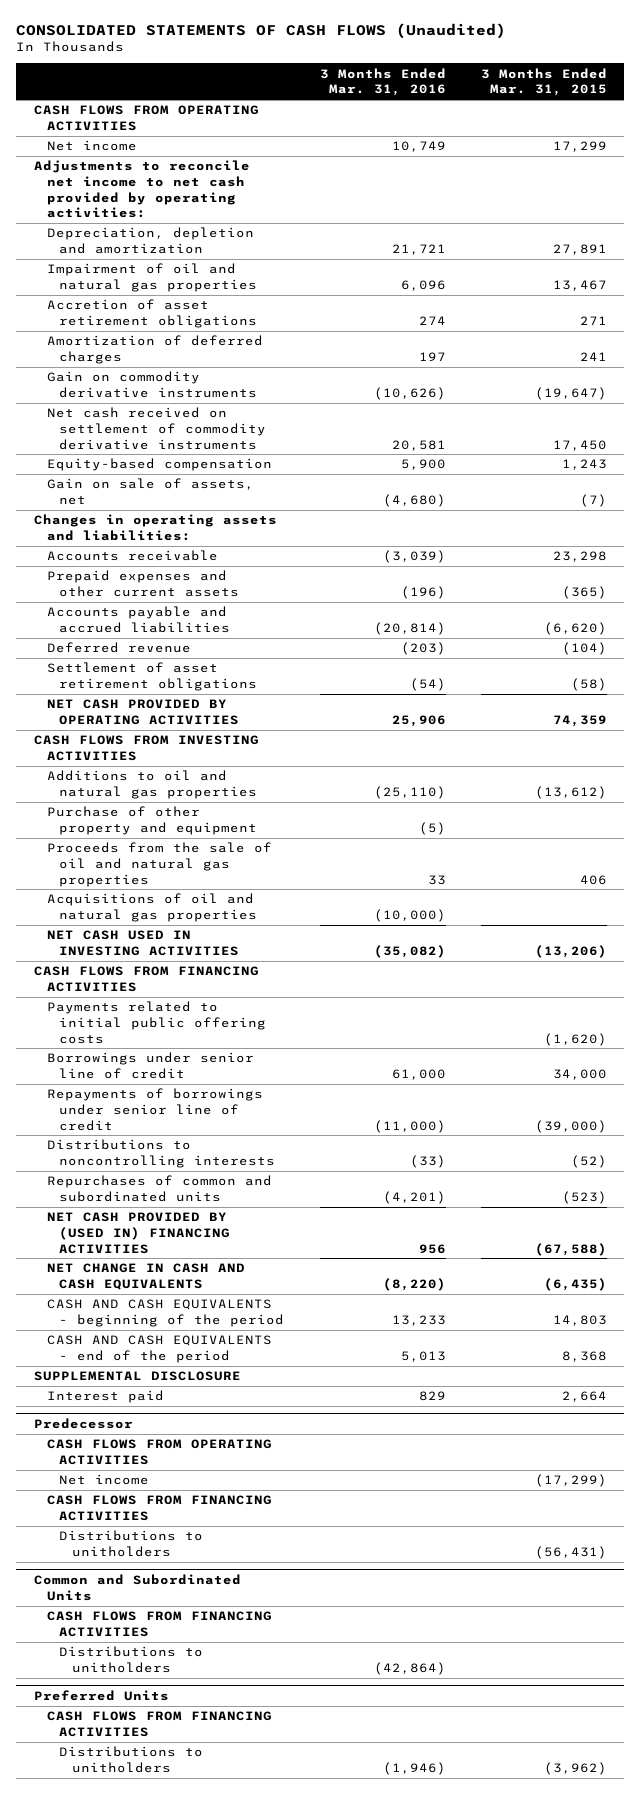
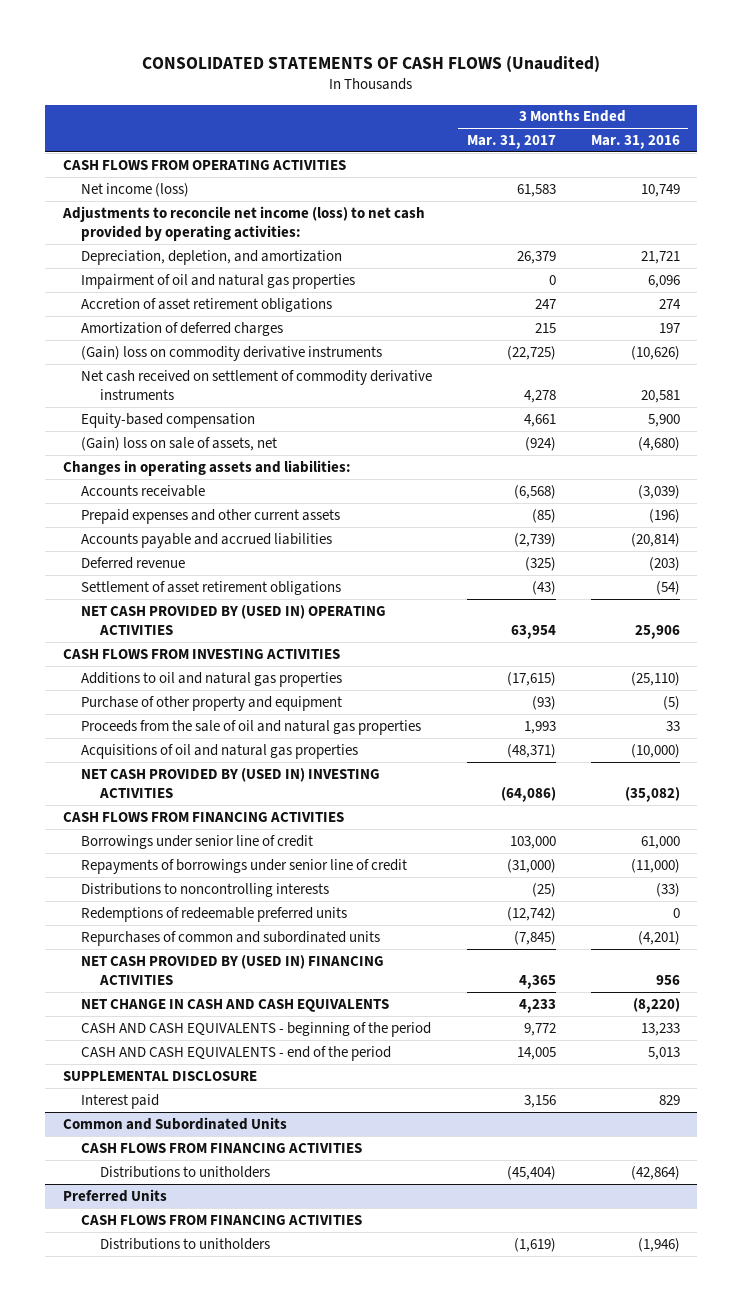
- | 3 Months Ended Mar. 31, 2016 | 3 Months Ended Mar. 31, 2015
+ | 3 Months Ended Mar. 31, 2017 | 3 Months Ended Mar. 31, 2016
- Net income | 10,749 | 17,299
- Adjustments to reconcile net income to net cash provided by operating activities:
- Depreciation, depletion and amortization | 21,721 | 27,891
+ Net income (loss) | 61,583 | 10,749
+ Adjustments to reconcile net income (loss) to net cash provided by operating activities:
+ Depreciation, depletion, and amortization | 26,379 | 21,721
- Gain on commodity derivative instruments | (10,626) | (19,647)
+ (Gain) loss on commodity derivative instruments | (22,725) | (10,626)
- Gain on sale of assets, net | (4,680) | (7)
+ (Gain) loss on sale of assets, net | (924) | (4,680)
- NET CASH PROVIDED BY OPERATING ACTIVITIES | 25,906 | 74,359
+ NET CASH PROVIDED BY (USED IN) OPERATING ACTIVITIES | 63,954 | 25,906
- NET CASH USED IN INVESTING ACTIVITIES | (35,082) | (13,206)
+ NET CASH PROVIDED BY (USED IN) INVESTING ACTIVITIES | (64,086) | (35,082)
- Payments related to initial public offering costs | | (1,620)
+ Redemptions of redeemable preferred units | (12,742) | 0
- Predecessor
- CASH FLOWS FROM OPERATING ACTIVITIES
- Net income | | (17,299)
- CASH FLOWS FROM FINANCING ACTIVITIES
- Distributions to unitholders | | (56,431)

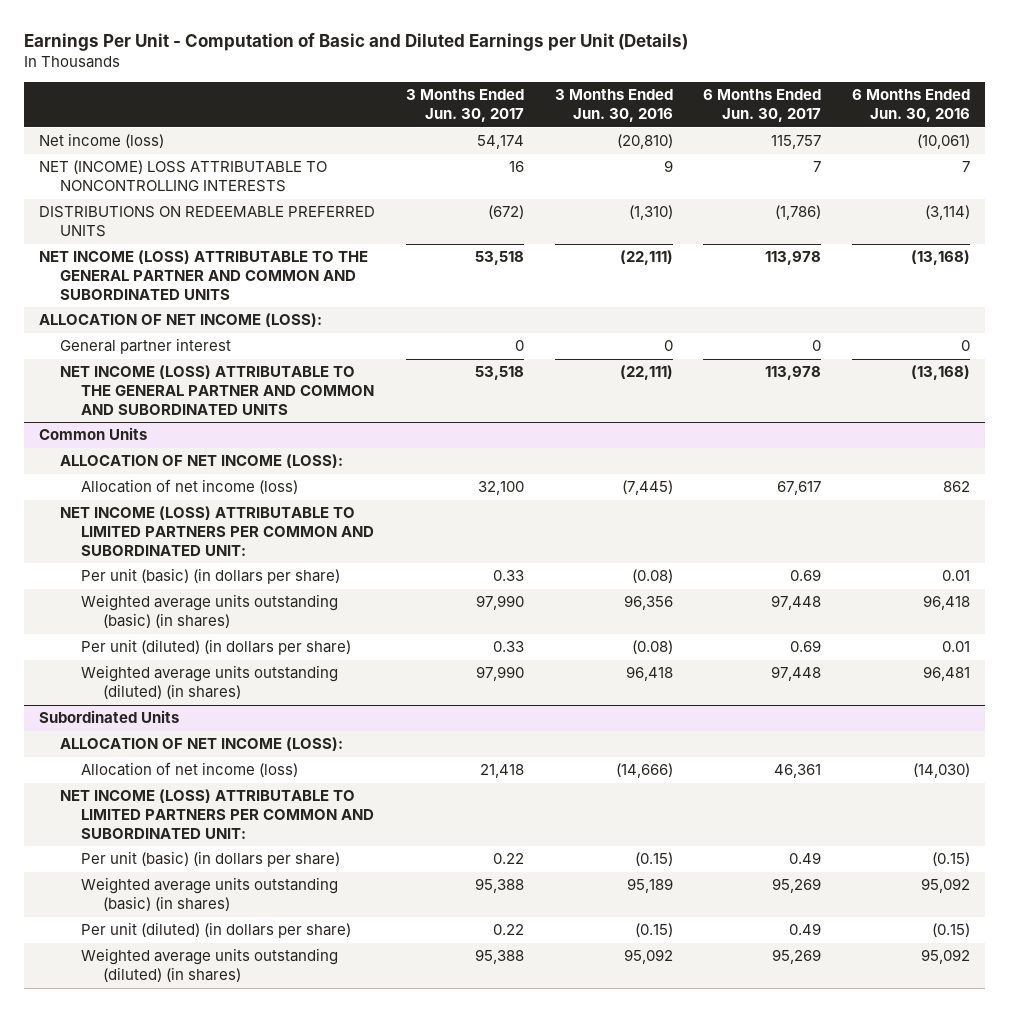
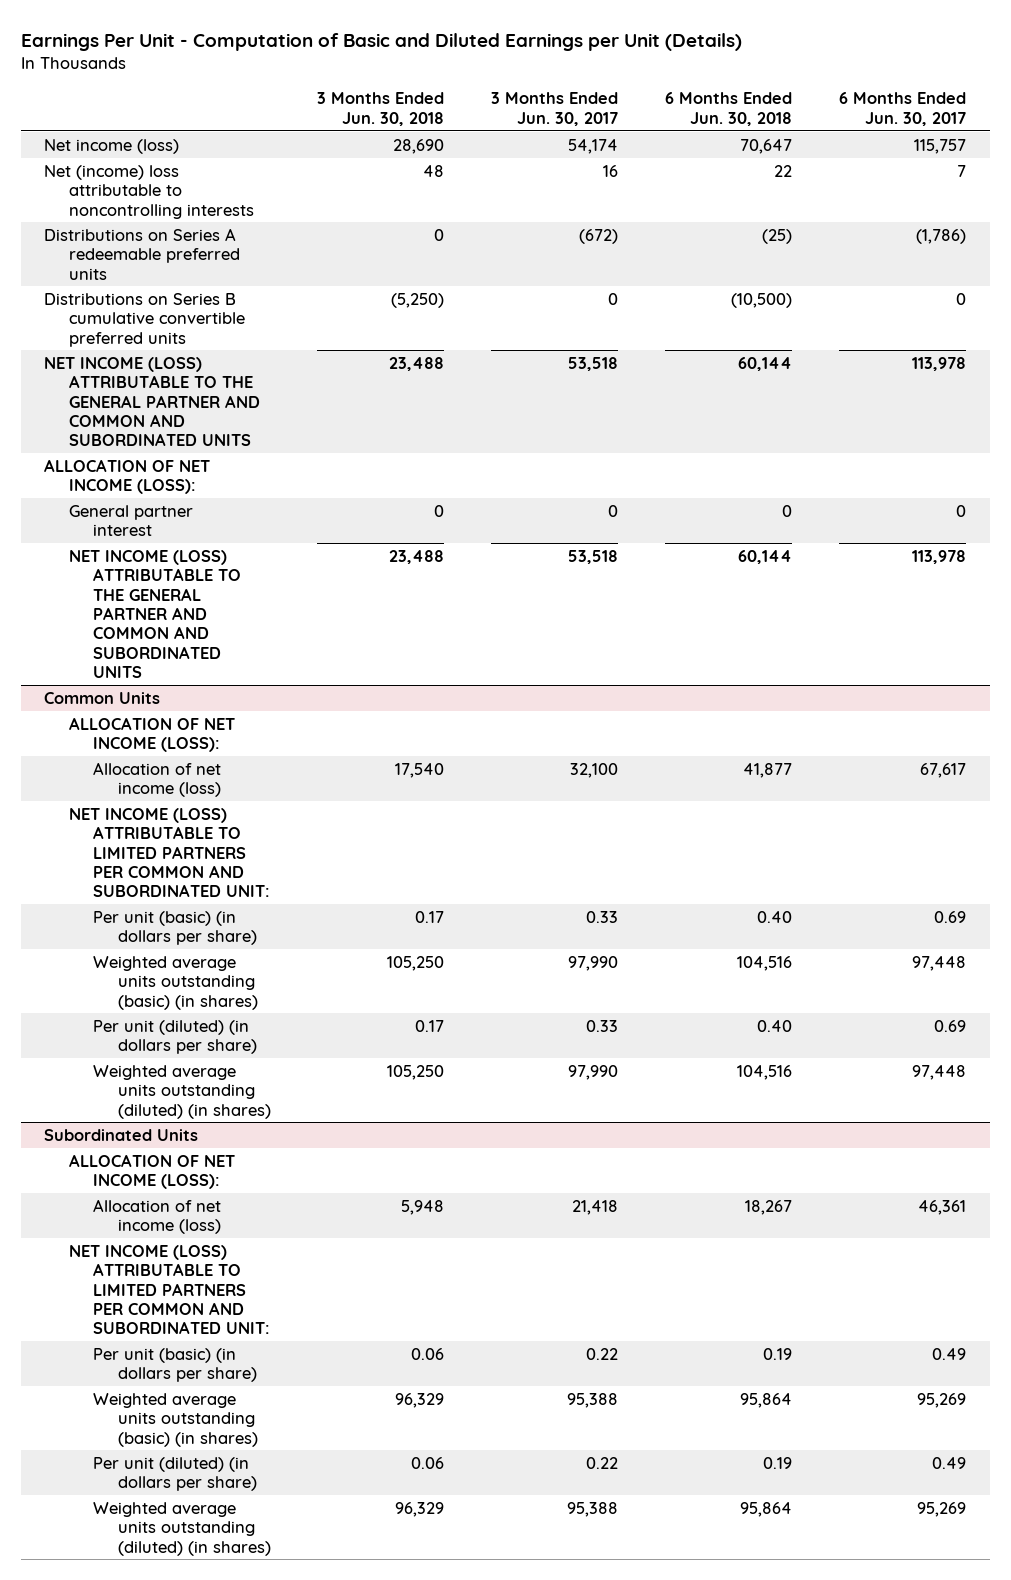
- | 3 Months Ended Jun. 30, 2017 | 3 Months Ended Jun. 30, 2016 | 6 Months Ended Jun. 30, 2017 | 6 Months Ended Jun. 30, 2016
+ | 3 Months Ended Jun. 30, 2018 | 3 Months Ended Jun. 30, 2017 | 6 Months Ended Jun. 30, 2018 | 6 Months Ended Jun. 30, 2017
- NET (INCOME) LOSS ATTRIBUTABLE TO NONCONTROLLING INTERESTS | 16 | 9 | 7 | 7
- DISTRIBUTIONS ON REDEEMABLE PREFERRED UNITS | (672) | (1,310) | (1,786) | (3,114)
+ Net (income) loss attributable to noncontrolling interests | 48 | 16 | 22 | 7
+ Distributions on Series A redeemable preferred units | 0 | (672) | (25) | (1,786)
+ Distributions on Series B cumulative convertible preferred units | (5,250) | 0 | (10,500) | 0

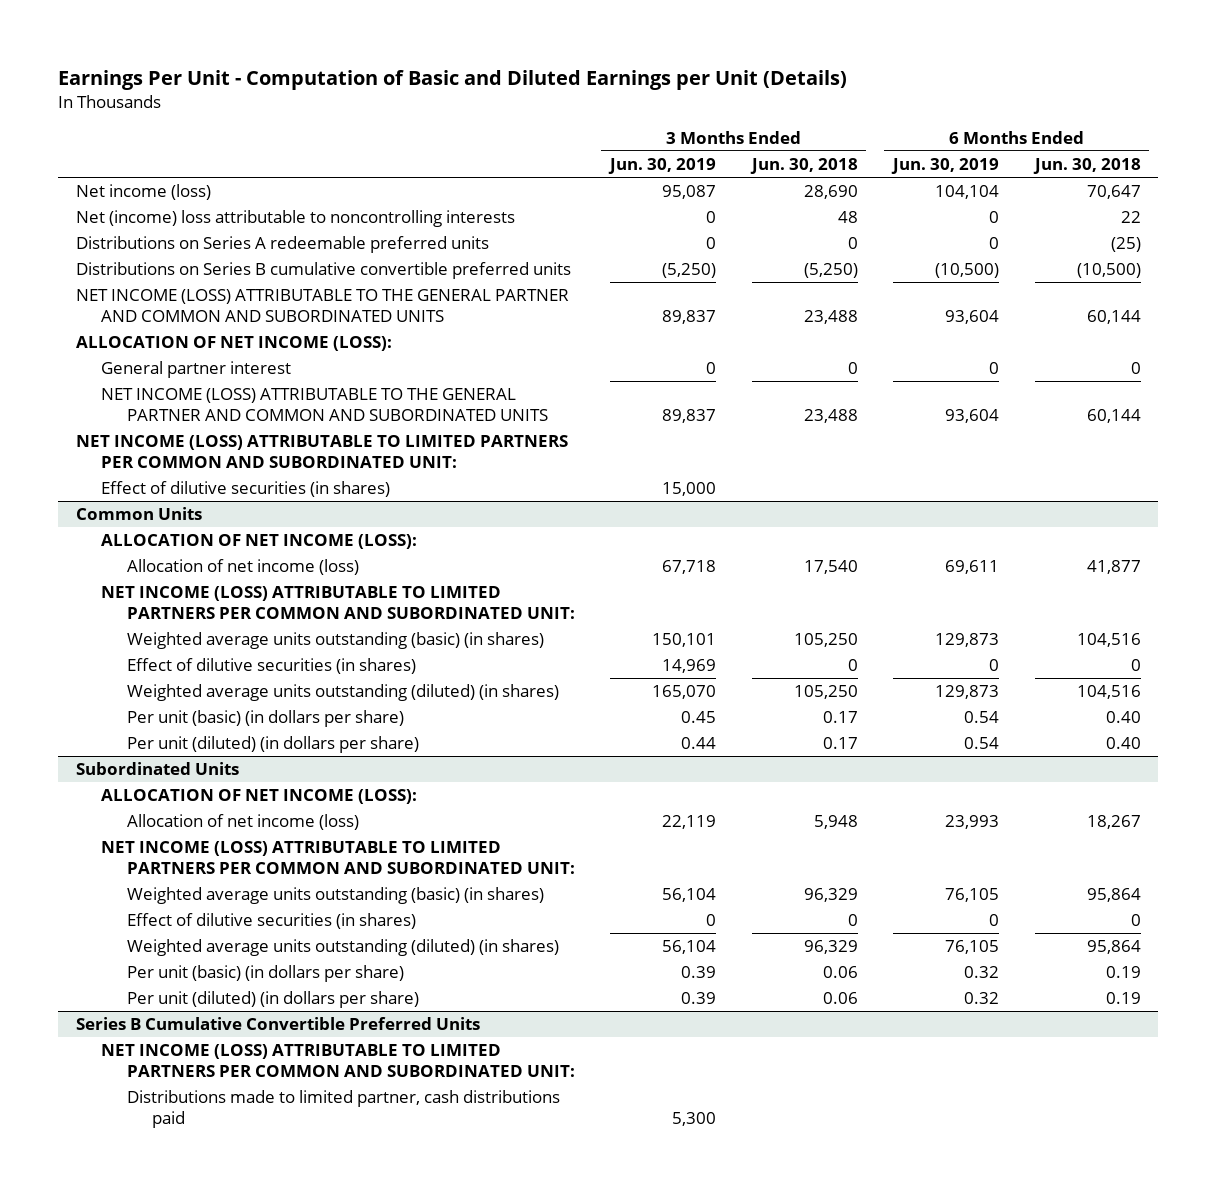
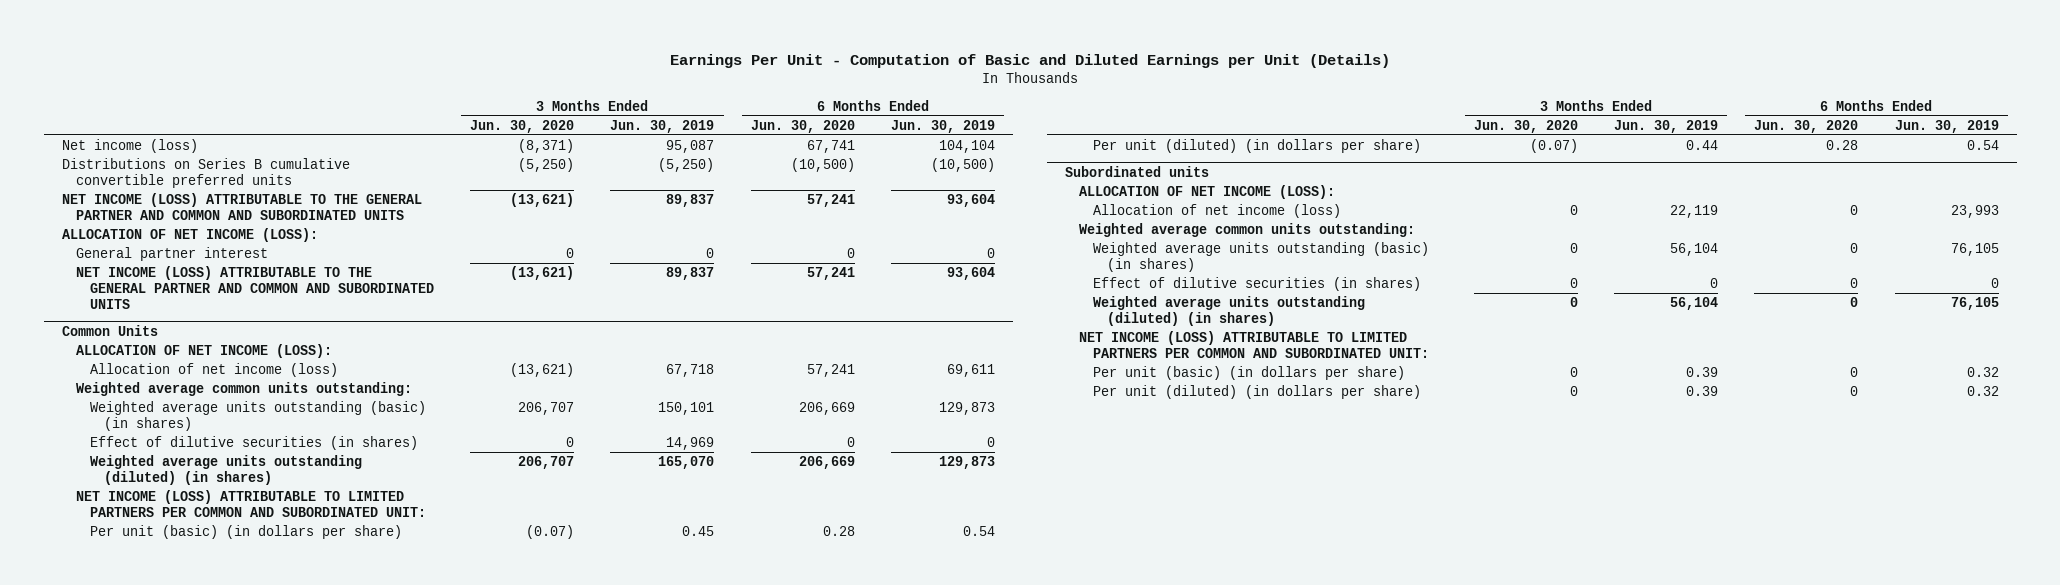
- | 3 Months Ended Jun. 30, 2019 | 3 Months Ended Jun. 30, 2018 | 6 Months Ended Jun. 30, 2019 | 6 Months Ended Jun. 30, 2018
+ | 3 Months Ended Jun. 30, 2020 | 3 Months Ended Jun. 30, 2019 | 6 Months Ended Jun. 30, 2020 | 6 Months Ended Jun. 30, 2019
- Net (income) loss attributable to noncontrolling interests | 0 | 48 | 0 | 22
- Distributions on Series A redeemable preferred units | 0 | 0 | 0 | (25)
- NET INCOME (LOSS) ATTRIBUTABLE TO LIMITED PARTNERS PER COMMON AND SUBORDINATED UNIT:
- Effect of dilutive securities (in shares) | 15,000 | | |
@ Common Units
+ Weighted average common units outstanding:
moved down: NET INCOME (LOSS) ATTRIBUTABLE TO LIMITED PARTNERS PER COMMON AND SUBORDINATED UNIT:
- Subordinated Units
+ Subordinated units
- NET INCOME (LOSS) ATTRIBUTABLE TO LIMITED PARTNERS PER COMMON AND SUBORDINATED UNIT:
+ Weighted average common units outstanding:
+ NET INCOME (LOSS) ATTRIBUTABLE TO LIMITED PARTNERS PER COMMON AND SUBORDINATED UNIT:
- Series B Cumulative Convertible Preferred Units
- NET INCOME (LOSS) ATTRIBUTABLE TO LIMITED PARTNERS PER COMMON AND SUBORDINATED UNIT:
- Distributions made to limited partner, cash distributions paid | 5,300 | | |

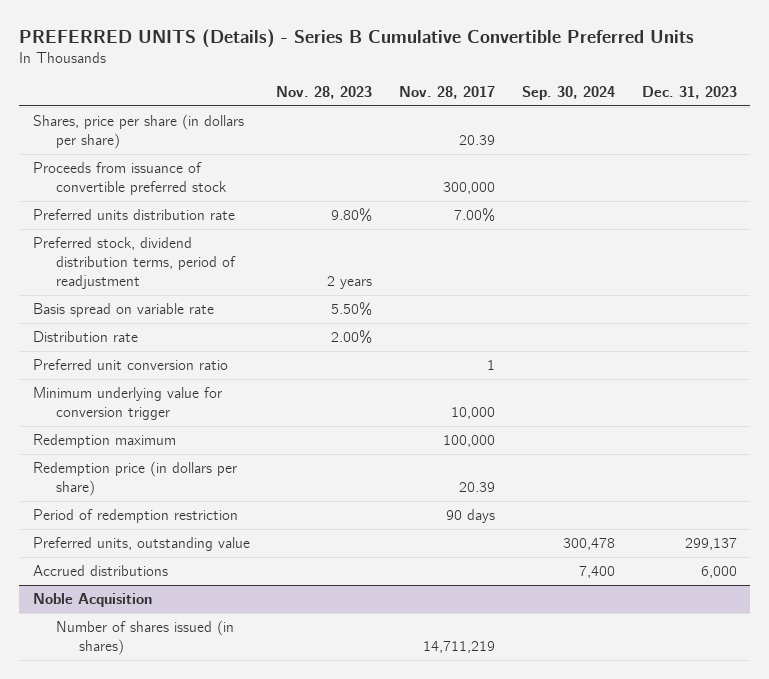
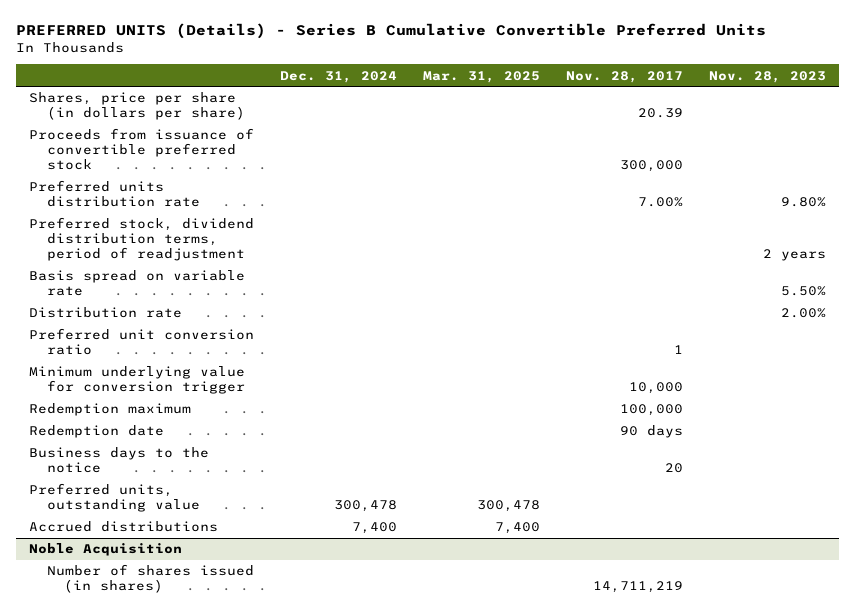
- | Nov. 28, 2023 | Nov. 28, 2017 | Sep. 30, 2024 | Dec. 31, 2023
+ | Dec. 31, 2024 | Mar. 31, 2025 | Nov. 28, 2017 | Nov. 28, 2023
- Redemption price (in dollars per share) | | 20.39 | |
- Period of redemption restriction | | 90 days | |
+ Redemption date | | | 90 days |
+ Business days to the notice | | | 20 |

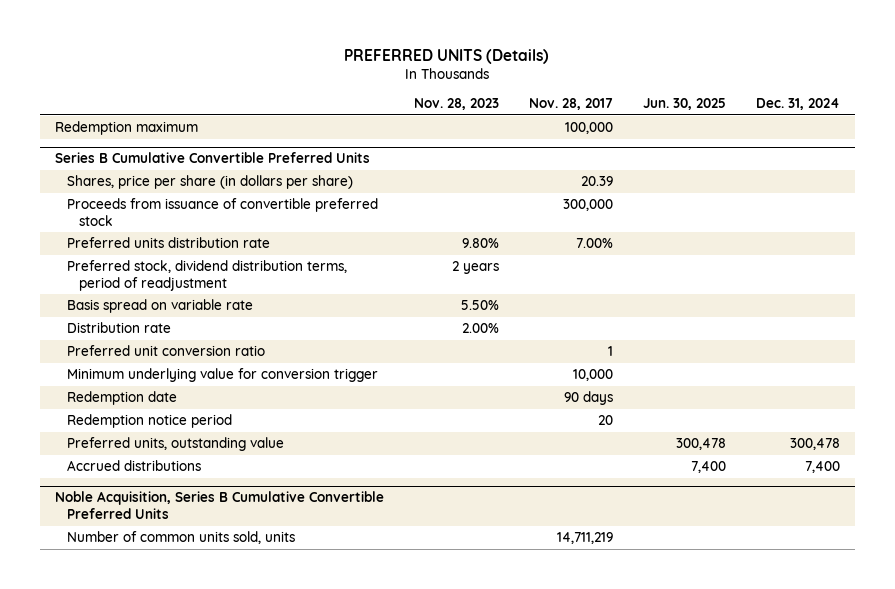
- PREFERRED UNITS (Details) - Series B Cumulative Convertible Preferred Units
+ PREFERRED UNITS (Details)
- | Dec. 31, 2024 | Mar. 31, 2025 | Nov. 28, 2017 | Nov. 28, 2023
+ | Nov. 28, 2023 | Nov. 28, 2017 | Jun. 30, 2025 | Dec. 31, 2024
moved up: Redemption maximum | | 100,000 | |
+ Series B Cumulative Convertible Preferred Units
- Business days to the notice | | | 20 |
+ Redemption notice period | | 20 | |
- Noble Acquisition
- Number of shares issued (in shares) | | | 14,711,219 |
+ Noble Acquisition, Series B Cumulative Convertible Preferred Units
+ Number of common units sold, units | | 14,711,219 | |

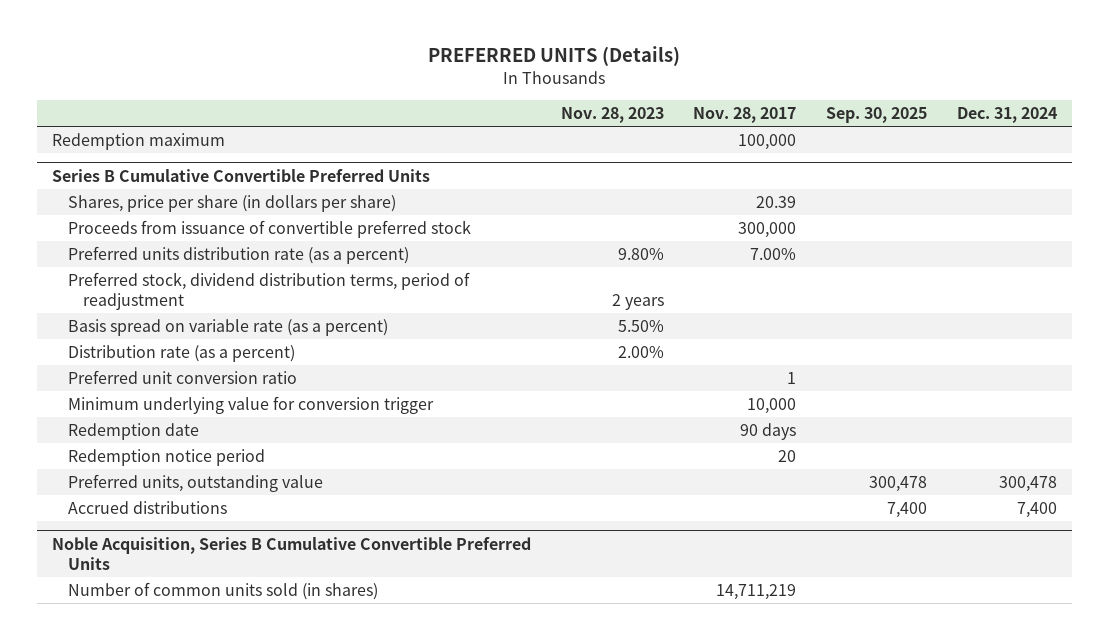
- | Nov. 28, 2023 | Nov. 28, 2017 | Jun. 30, 2025 | Dec. 31, 2024
+ | Nov. 28, 2023 | Nov. 28, 2017 | Sep. 30, 2025 | Dec. 31, 2024
@ Series B Cumulative Convertible Preferred Units
- Preferred units distribution rate | 9.80% | 7.00% | |
+ Preferred units distribution rate (as a percent) | 9.80% | 7.00% | |
- Basis spread on variable rate | 5.50% | | |
- Distribution rate | 2.00% | | |
+ Basis spread on variable rate (as a percent) | 5.50% | | |
+ Distribution rate (as a percent) | 2.00% | | |
@ Noble Acquisition, Series B Cumulative Convertible Preferred Units
- Number of common units sold, units | | 14,711,219 | |
+ Number of common units sold (in shares) | | 14,711,219 | |

